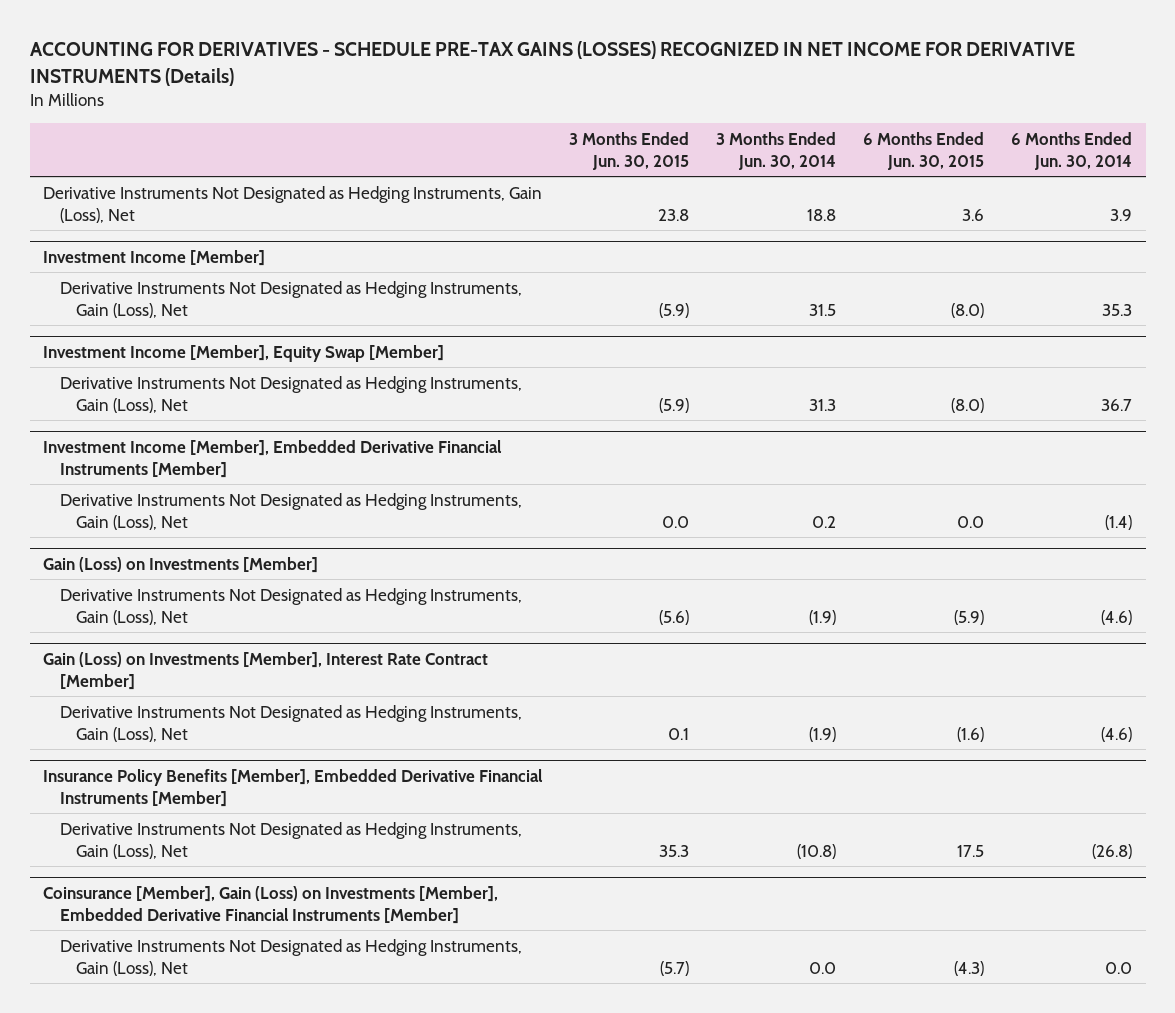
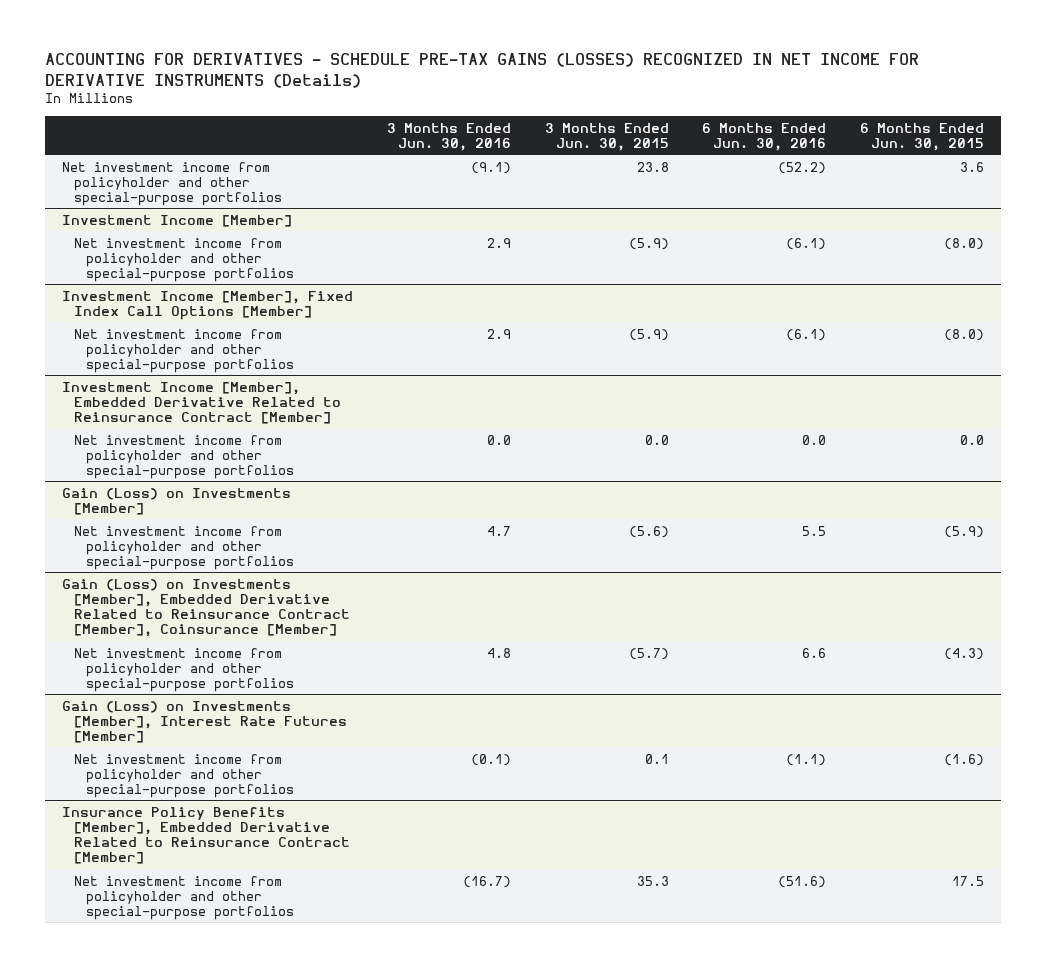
- | 3 Months Ended Jun. 30, 2015 | 3 Months Ended Jun. 30, 2014 | 6 Months Ended Jun. 30, 2015 | 6 Months Ended Jun. 30, 2014
+ | 3 Months Ended Jun. 30, 2016 | 3 Months Ended Jun. 30, 2015 | 6 Months Ended Jun. 30, 2016 | 6 Months Ended Jun. 30, 2015
- Derivative Instruments Not Designated as Hedging Instruments, Gain (Loss), Net | 23.8 | 18.8 | 3.6 | 3.9
+ Net investment income from policyholder and other special-purpose portfolios | (9.1) | 23.8 | (52.2) | 3.6
@ Investment Income [Member]
- Derivative Instruments Not Designated as Hedging Instruments, Gain (Loss), Net | (5.9) | 31.5 | (8.0) | 35.3
- Investment Income [Member], Equity Swap [Member]
- Derivative Instruments Not Designated as Hedging Instruments, Gain (Loss), Net | (5.9) | 31.3 | (8.0) | 36.7
- Investment Income [Member], Embedded Derivative Financial Instruments [Member]
- Derivative Instruments Not Designated as Hedging Instruments, Gain (Loss), Net | 0.0 | 0.2 | 0.0 | (1.4)
@ Investment Income [Member]
+ Net investment income from policyholder and other special-purpose portfolios | 2.9 | (5.9) | (6.1) | (8.0)
+ Investment Income [Member], Fixed Index Call Options [Member]
+ Net investment income from policyholder and other special-purpose portfolios | 2.9 | (5.9) | (6.1) | (8.0)
+ Investment Income [Member], Embedded Derivative Related to Reinsurance Contract [Member]
+ Net investment income from policyholder and other special-purpose portfolios | 0.0 | 0.0 | 0.0 | 0.0
@ Gain (Loss) on Investments [Member]
- Derivative Instruments Not Designated as Hedging Instruments, Gain (Loss), Net | (5.6) | (1.9) | (5.9) | (4.6)
- Gain (Loss) on Investments [Member], Interest Rate Contract [Member]
- Derivative Instruments Not Designated as Hedging Instruments, Gain (Loss), Net | 0.1 | (1.9) | (1.6) | (4.6)
- Insurance Policy Benefits [Member], Embedded Derivative Financial Instruments [Member]
- Derivative Instruments Not Designated as Hedging Instruments, Gain (Loss), Net | 35.3 | (10.8) | 17.5 | (26.8)
- Coinsurance [Member], Gain (Loss) on Investments [Member], Embedded Derivative Financial Instruments [Member]
- Derivative Instruments Not Designated as Hedging Instruments, Gain (Loss), Net | (5.7) | 0.0 | (4.3) | 0.0
@ Gain (Loss) on Investments [Member]
+ Net investment income from policyholder and other special-purpose portfolios | 4.7 | (5.6) | 5.5 | (5.9)
+ Gain (Loss) on Investments [Member], Embedded Derivative Related to Reinsurance Contract [Member], Coinsurance [Member]
+ Net investment income from policyholder and other special-purpose portfolios | 4.8 | (5.7) | 6.6 | (4.3)
+ Gain (Loss) on Investments [Member], Interest Rate Futures [Member]
+ Net investment income from policyholder and other special-purpose portfolios | (0.1) | 0.1 | (1.1) | (1.6)
+ Insurance Policy Benefits [Member], Embedded Derivative Related to Reinsurance Contract [Member]
+ Net investment income from policyholder and other special-purpose portfolios | (16.7) | 35.3 | (51.6) | 17.5

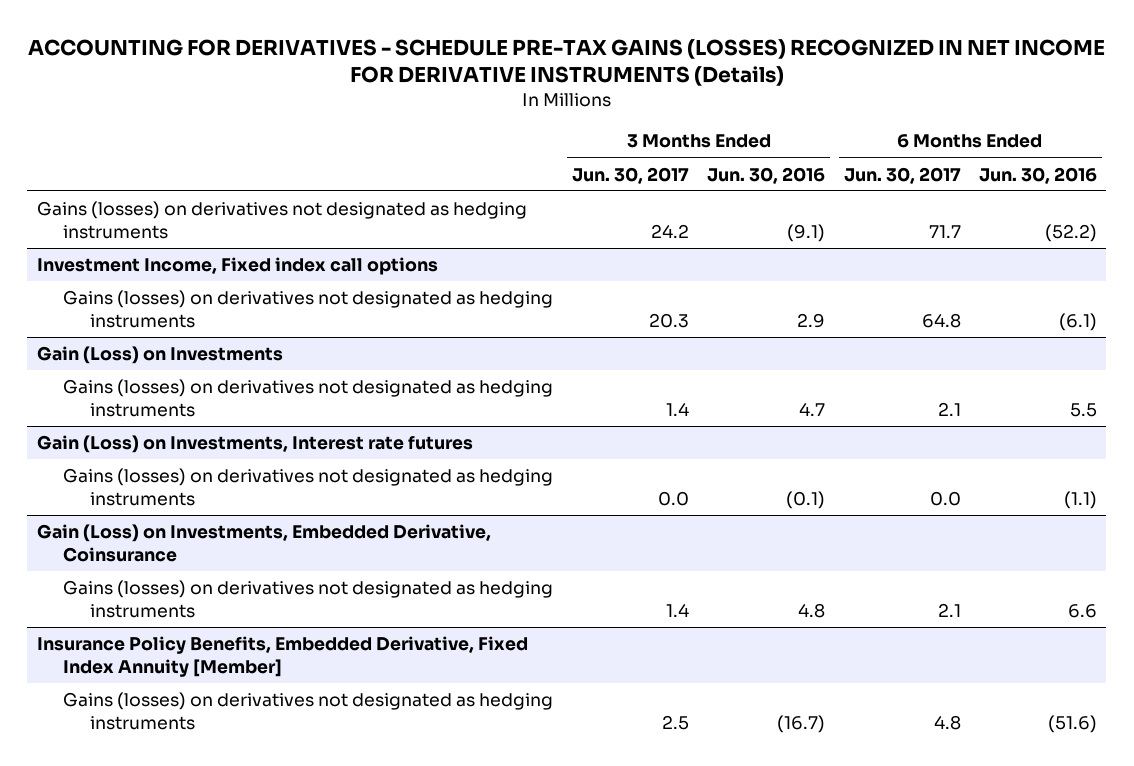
- | 3 Months Ended Jun. 30, 2016 | 3 Months Ended Jun. 30, 2015 | 6 Months Ended Jun. 30, 2016 | 6 Months Ended Jun. 30, 2015
+ | 3 Months Ended Jun. 30, 2017 | 3 Months Ended Jun. 30, 2016 | 6 Months Ended Jun. 30, 2017 | 6 Months Ended Jun. 30, 2016
- Net investment income from policyholder and other special-purpose portfolios | (9.1) | 23.8 | (52.2) | 3.6
- Investment Income [Member]
- Net investment income from policyholder and other special-purpose portfolios | 2.9 | (5.9) | (6.1) | (8.0)
- Investment Income [Member], Fixed Index Call Options [Member]
- Net investment income from policyholder and other special-purpose portfolios | 2.9 | (5.9) | (6.1) | (8.0)
- Investment Income [Member], Embedded Derivative Related to Reinsurance Contract [Member]
- Net investment income from policyholder and other special-purpose portfolios | 0.0 | 0.0 | 0.0 | 0.0
- Gain (Loss) on Investments [Member]
- Net investment income from policyholder and other special-purpose portfolios | 4.7 | (5.6) | 5.5 | (5.9)
- Gain (Loss) on Investments [Member], Embedded Derivative Related to Reinsurance Contract [Member], Coinsurance [Member]
- Net investment income from policyholder and other special-purpose portfolios | 4.8 | (5.7) | 6.6 | (4.3)
- Gain (Loss) on Investments [Member], Interest Rate Futures [Member]
- Net investment income from policyholder and other special-purpose portfolios | (0.1) | 0.1 | (1.1) | (1.6)
- Insurance Policy Benefits [Member], Embedded Derivative Related to Reinsurance Contract [Member]
- Net investment income from policyholder and other special-purpose portfolios | (16.7) | 35.3 | (51.6) | 17.5
+ Gains (losses) on derivatives not designated as hedging instruments | 24.2 | (9.1) | 71.7 | (52.2)
+ Investment Income, Fixed index call options
+ Gains (losses) on derivatives not designated as hedging instruments | 20.3 | 2.9 | 64.8 | (6.1)
+ Gain (Loss) on Investments
+ Gains (losses) on derivatives not designated as hedging instruments | 1.4 | 4.7 | 2.1 | 5.5
+ Gain (Loss) on Investments, Interest rate futures
+ Gains (losses) on derivatives not designated as hedging instruments | 0.0 | (0.1) | 0.0 | (1.1)
+ Gain (Loss) on Investments, Embedded Derivative, Coinsurance
+ Gains (losses) on derivatives not designated as hedging instruments | 1.4 | 4.8 | 2.1 | 6.6
+ Insurance Policy Benefits, Embedded Derivative, Fixed Index Annuity [Member]
+ Gains (losses) on derivatives not designated as hedging instruments | 2.5 | (16.7) | 4.8 | (51.6)

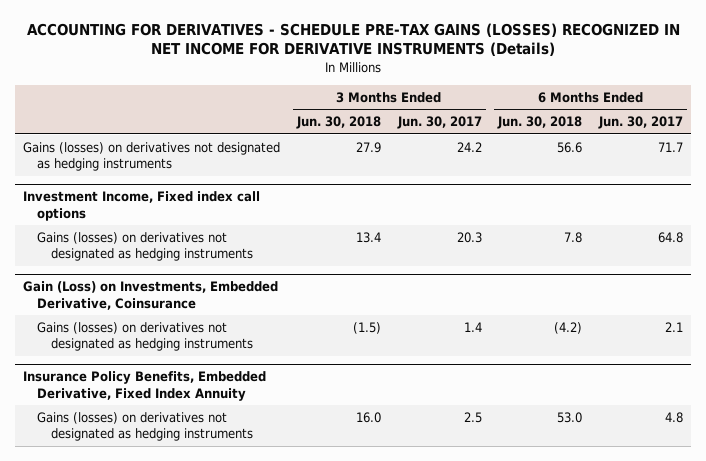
- | 3 Months Ended Jun. 30, 2017 | 3 Months Ended Jun. 30, 2016 | 6 Months Ended Jun. 30, 2017 | 6 Months Ended Jun. 30, 2016
+ | 3 Months Ended Jun. 30, 2018 | 3 Months Ended Jun. 30, 2017 | 6 Months Ended Jun. 30, 2018 | 6 Months Ended Jun. 30, 2017
- Gain (Loss) on Investments
- Gains (losses) on derivatives not designated as hedging instruments | 1.4 | 4.7 | 2.1 | 5.5
- Gain (Loss) on Investments, Interest rate futures
- Gains (losses) on derivatives not designated as hedging instruments | 0.0 | (0.1) | 0.0 | (1.1)
- Insurance Policy Benefits, Embedded Derivative, Fixed Index Annuity [Member]
+ Insurance Policy Benefits, Embedded Derivative, Fixed Index Annuity

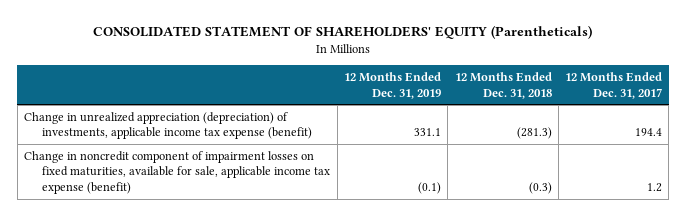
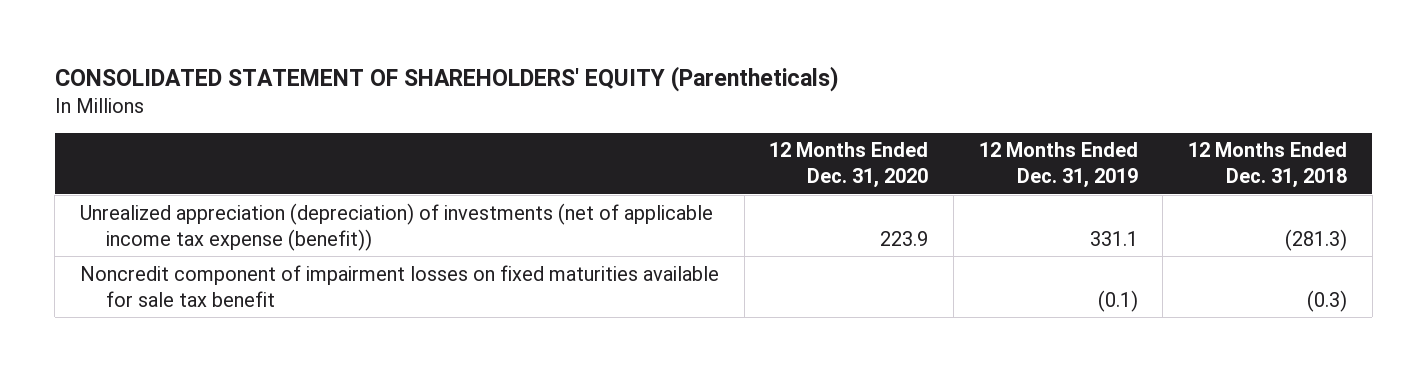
- | 12 Months Ended Dec. 31, 2019 | 12 Months Ended Dec. 31, 2018 | 12 Months Ended Dec. 31, 2017
+ | 12 Months Ended Dec. 31, 2020 | 12 Months Ended Dec. 31, 2019 | 12 Months Ended Dec. 31, 2018
- Change in unrealized appreciation (depreciation) of investments, applicable income tax expense (benefit) | 331.1 | (281.3) | 194.4
- Change in noncredit component of impairment losses on fixed maturities, available for sale, applicable income tax expense (benefit) | (0.1) | (0.3) | 1.2
+ Unrealized appreciation (depreciation) of investments (net of applicable income tax expense (benefit)) | 223.9 | 331.1 | (281.3)
+ Noncredit component of impairment losses on fixed maturities available for sale tax benefit | | (0.1) | (0.3)

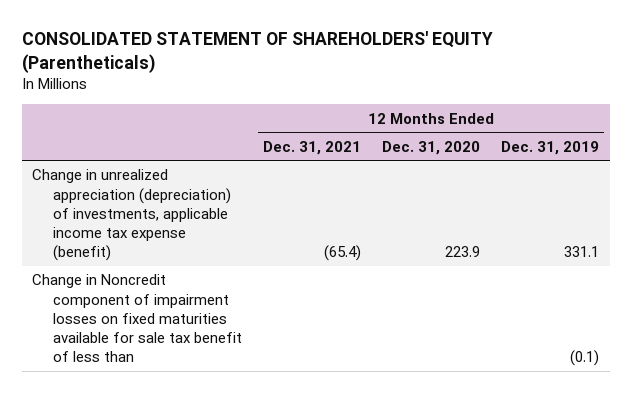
- | 12 Months Ended Dec. 31, 2020 | 12 Months Ended Dec. 31, 2019 | 12 Months Ended Dec. 31, 2018
+ | 12 Months Ended Dec. 31, 2021 | 12 Months Ended Dec. 31, 2020 | 12 Months Ended Dec. 31, 2019
- Unrealized appreciation (depreciation) of investments (net of applicable income tax expense (benefit)) | 223.9 | 331.1 | (281.3)
- Noncredit component of impairment losses on fixed maturities available for sale tax benefit | | (0.1) | (0.3)
+ Change in unrealized appreciation (depreciation) of investments, applicable income tax expense (benefit) | (65.4) | 223.9 | 331.1
+ Change in Noncredit component of impairment losses on fixed maturities available for sale tax benefit of less than | | | (0.1)

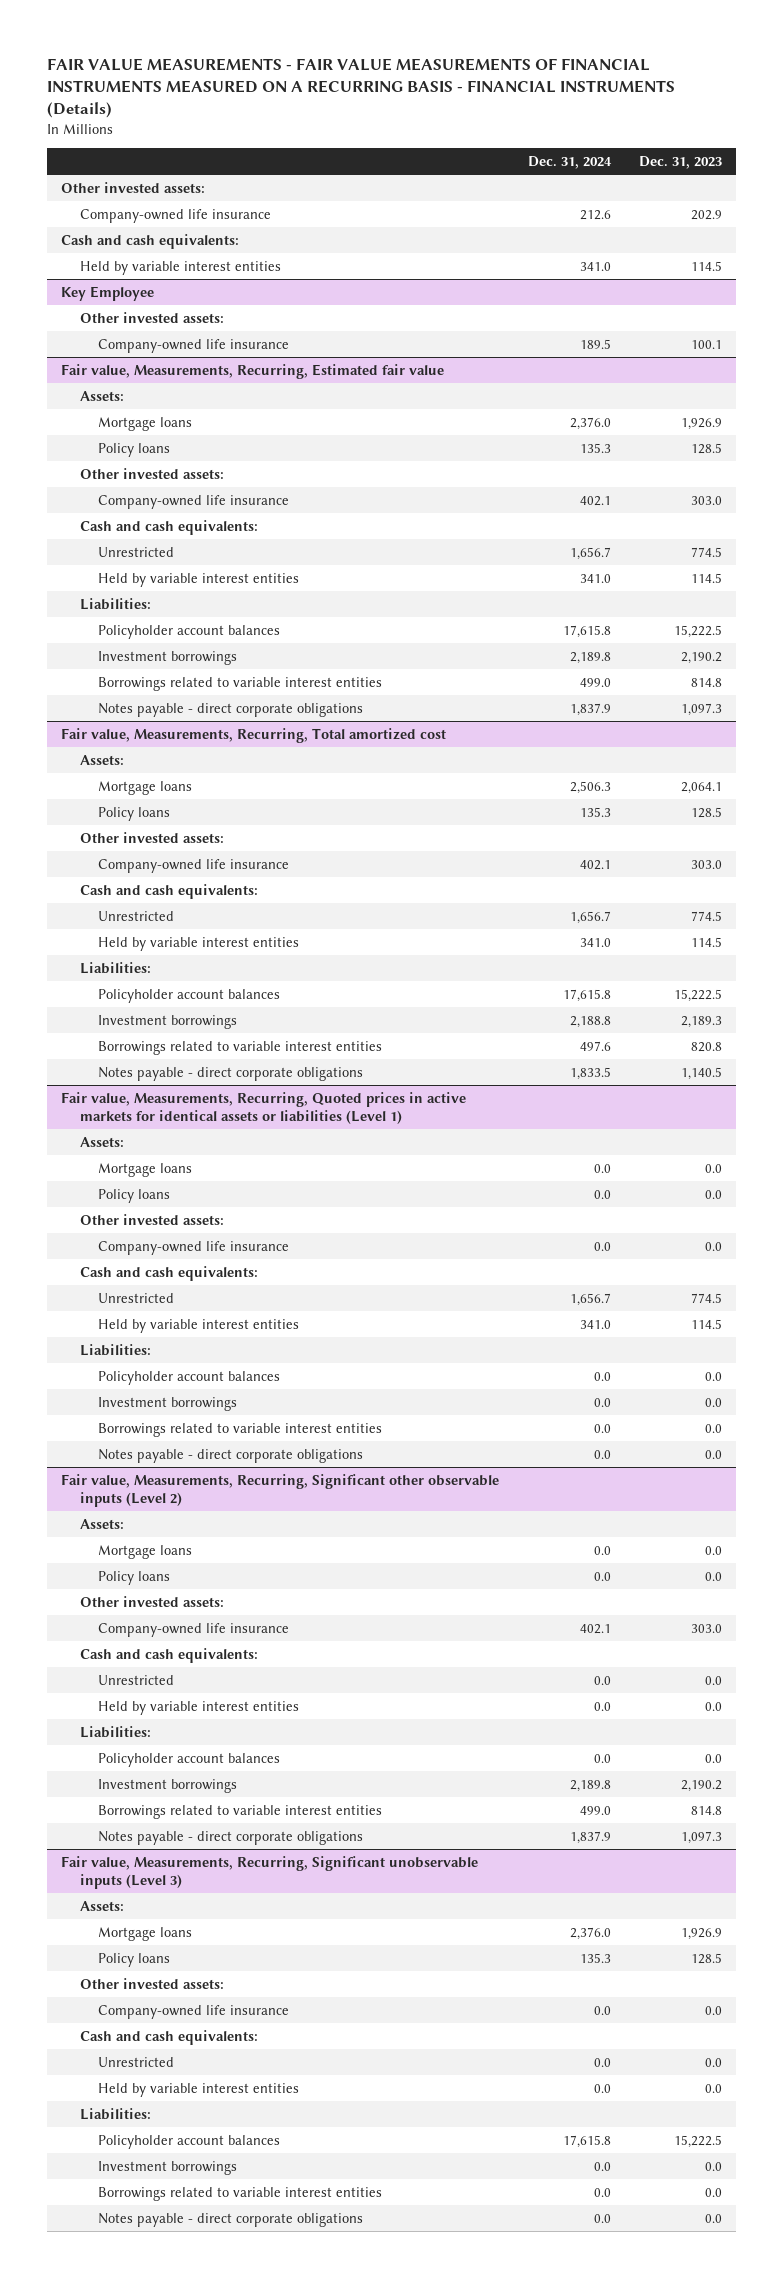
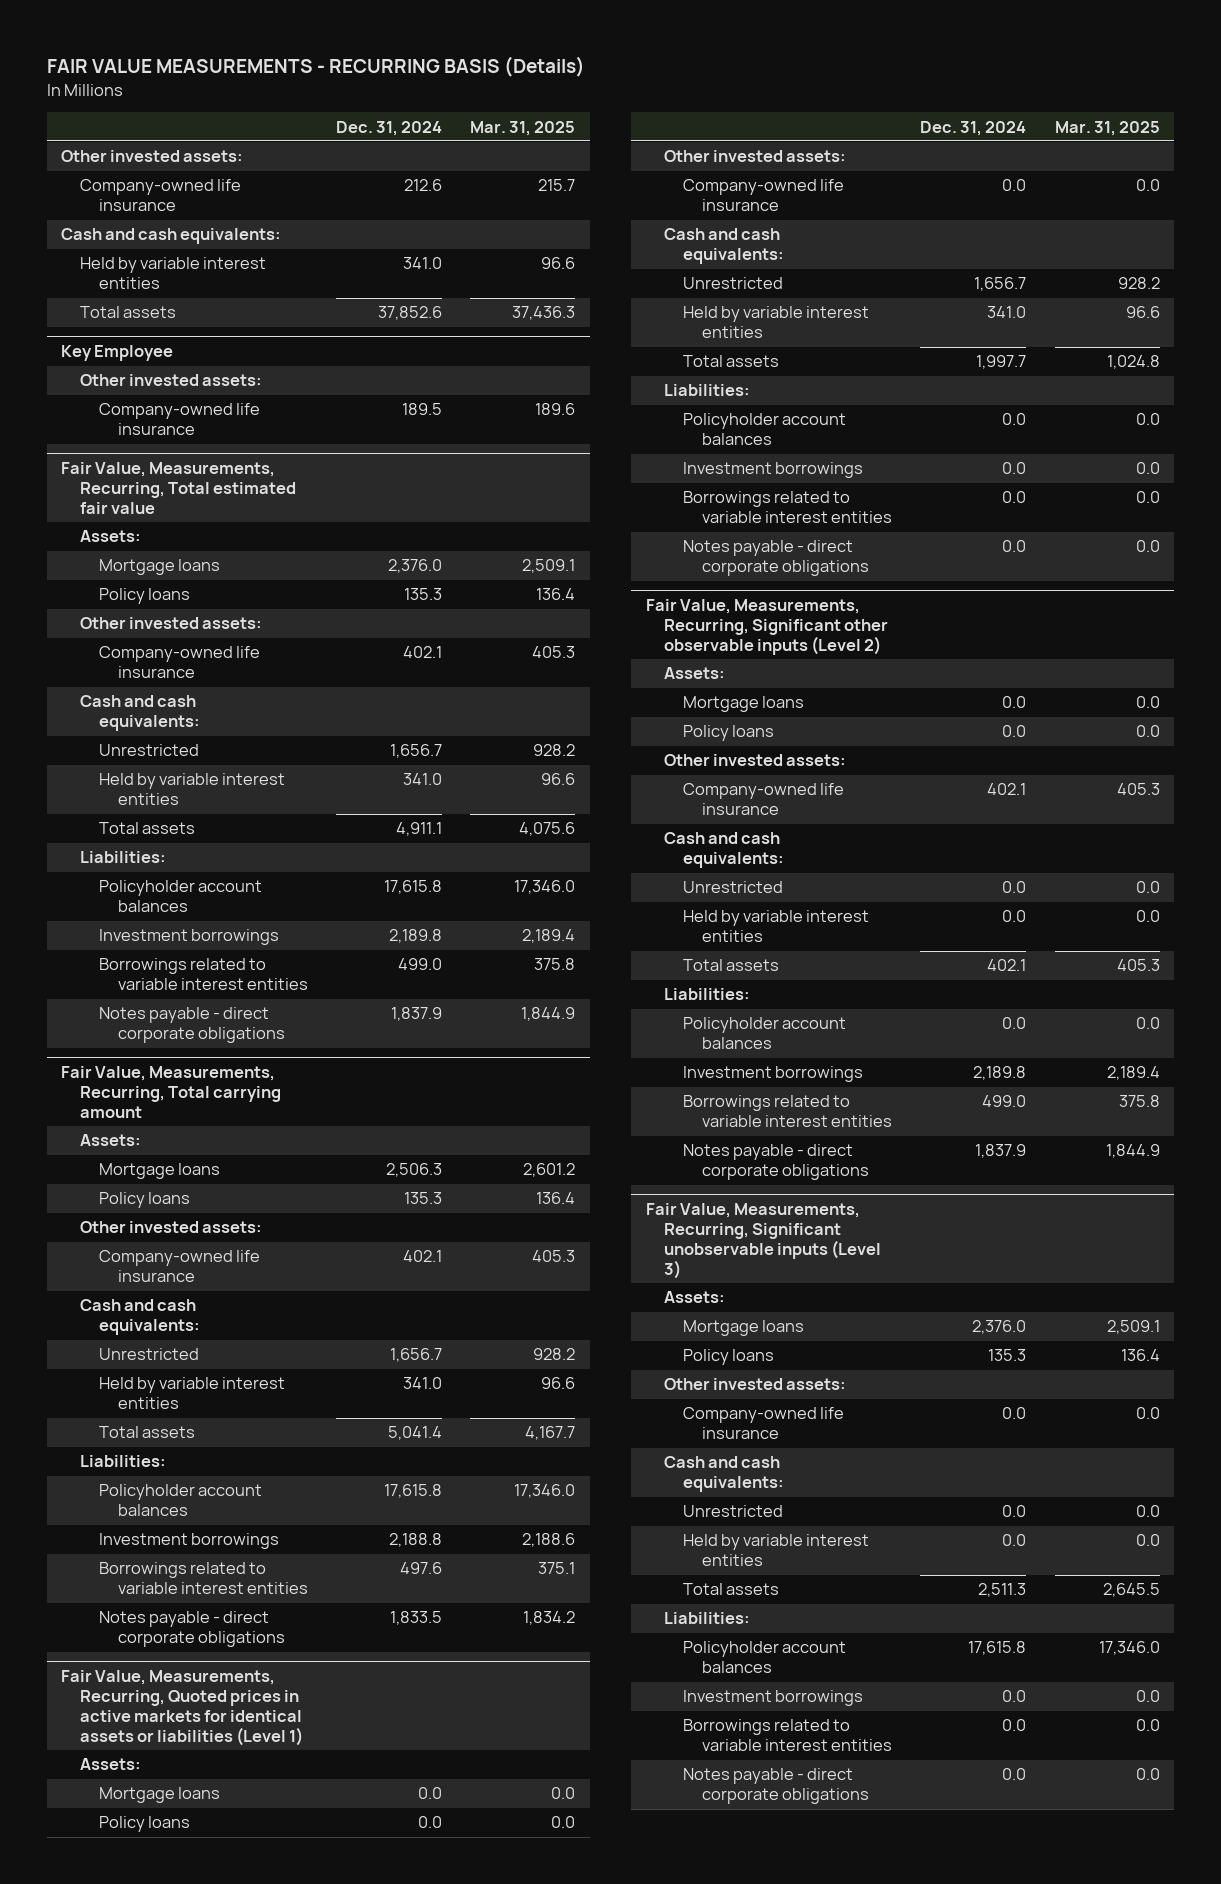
- FAIR VALUE MEASUREMENTS - FAIR VALUE MEASUREMENTS OF FINANCIAL INSTRUMENTS MEASURED ON A RECURRING BASIS - FINANCIAL INSTRUMENTS (Details)
+ FAIR VALUE MEASUREMENTS - RECURRING BASIS (Details)
- | Dec. 31, 2024 | Dec. 31, 2023
+ | Dec. 31, 2024 | Mar. 31, 2025
+ Total assets | 37,852.6 | 37,436.3
- Fair value, Measurements, Recurring, Estimated fair value
+ Fair Value, Measurements, Recurring, Total estimated fair value
+ Total assets | 4,911.1 | 4,075.6
- Fair value, Measurements, Recurring, Total amortized cost
+ Fair Value, Measurements, Recurring, Total carrying amount
+ Total assets | 5,041.4 | 4,167.7
- Fair value, Measurements, Recurring, Quoted prices in active markets for identical assets or liabilities (Level 1)
+ Fair Value, Measurements, Recurring, Quoted prices in active markets for identical assets or liabilities (Level 1)
+ Total assets | 1,997.7 | 1,024.8
- Fair value, Measurements, Recurring, Significant other observable inputs (Level 2)
+ Fair Value, Measurements, Recurring, Significant other observable inputs (Level 2)
+ Total assets | 402.1 | 405.3
- Fair value, Measurements, Recurring, Significant unobservable inputs (Level 3)
+ Fair Value, Measurements, Recurring, Significant unobservable inputs (Level 3)
+ Total assets | 2,511.3 | 2,645.5

